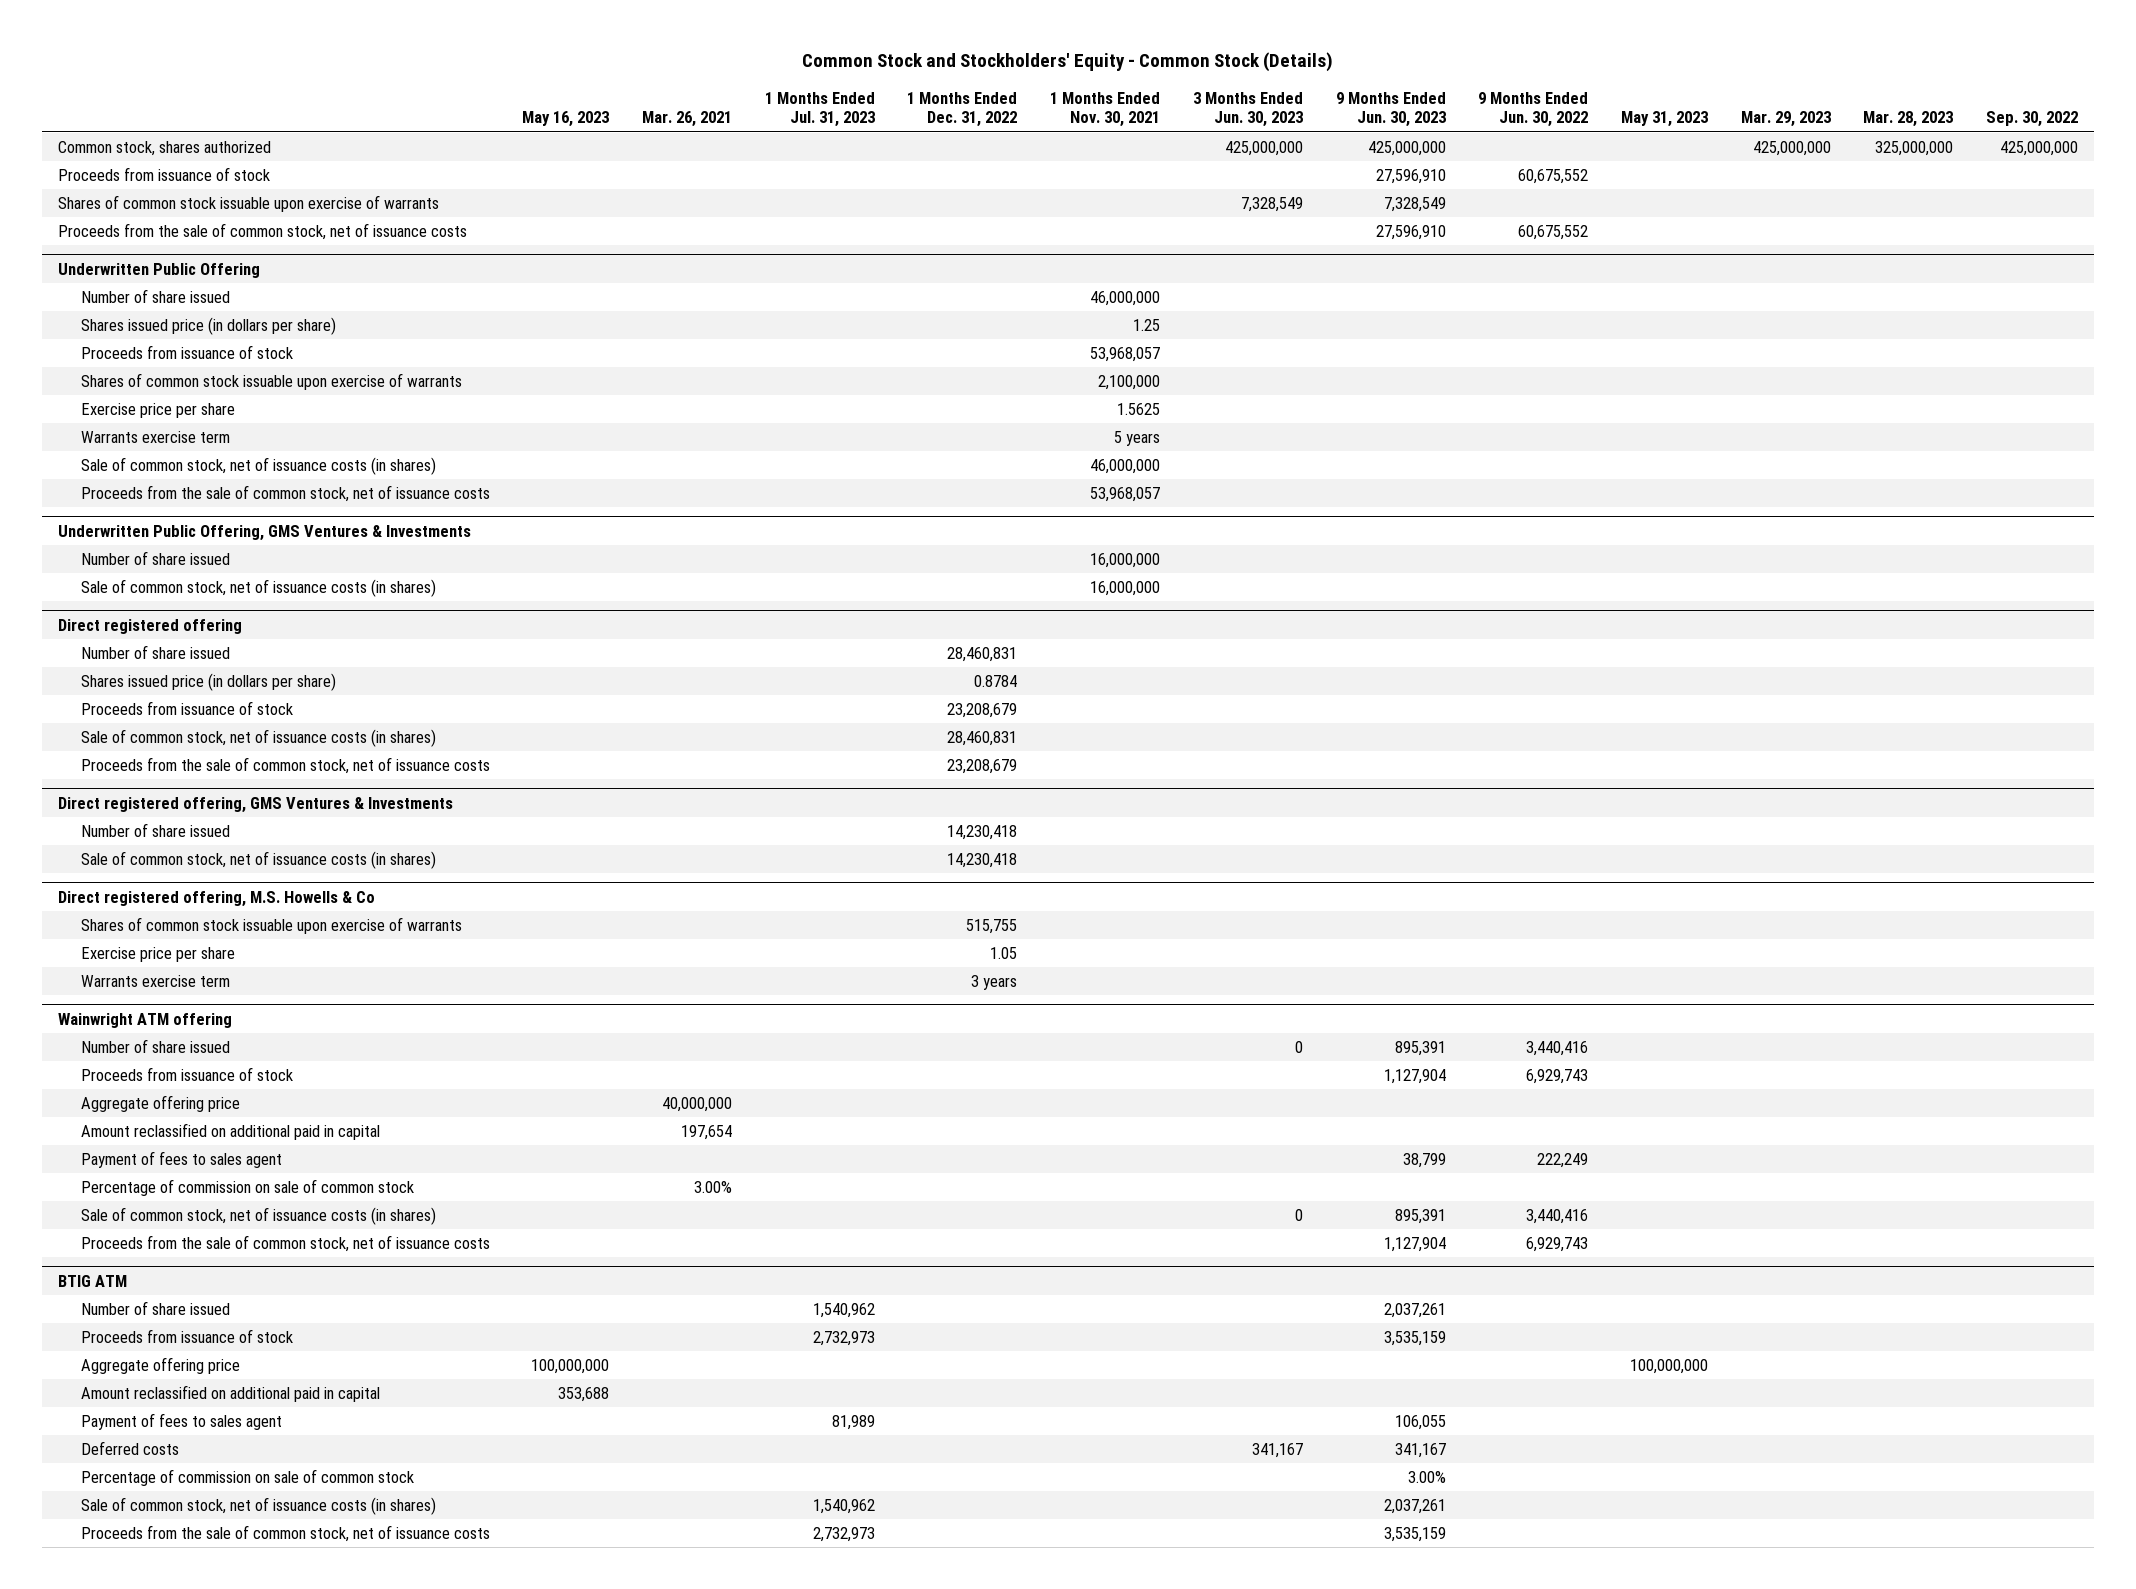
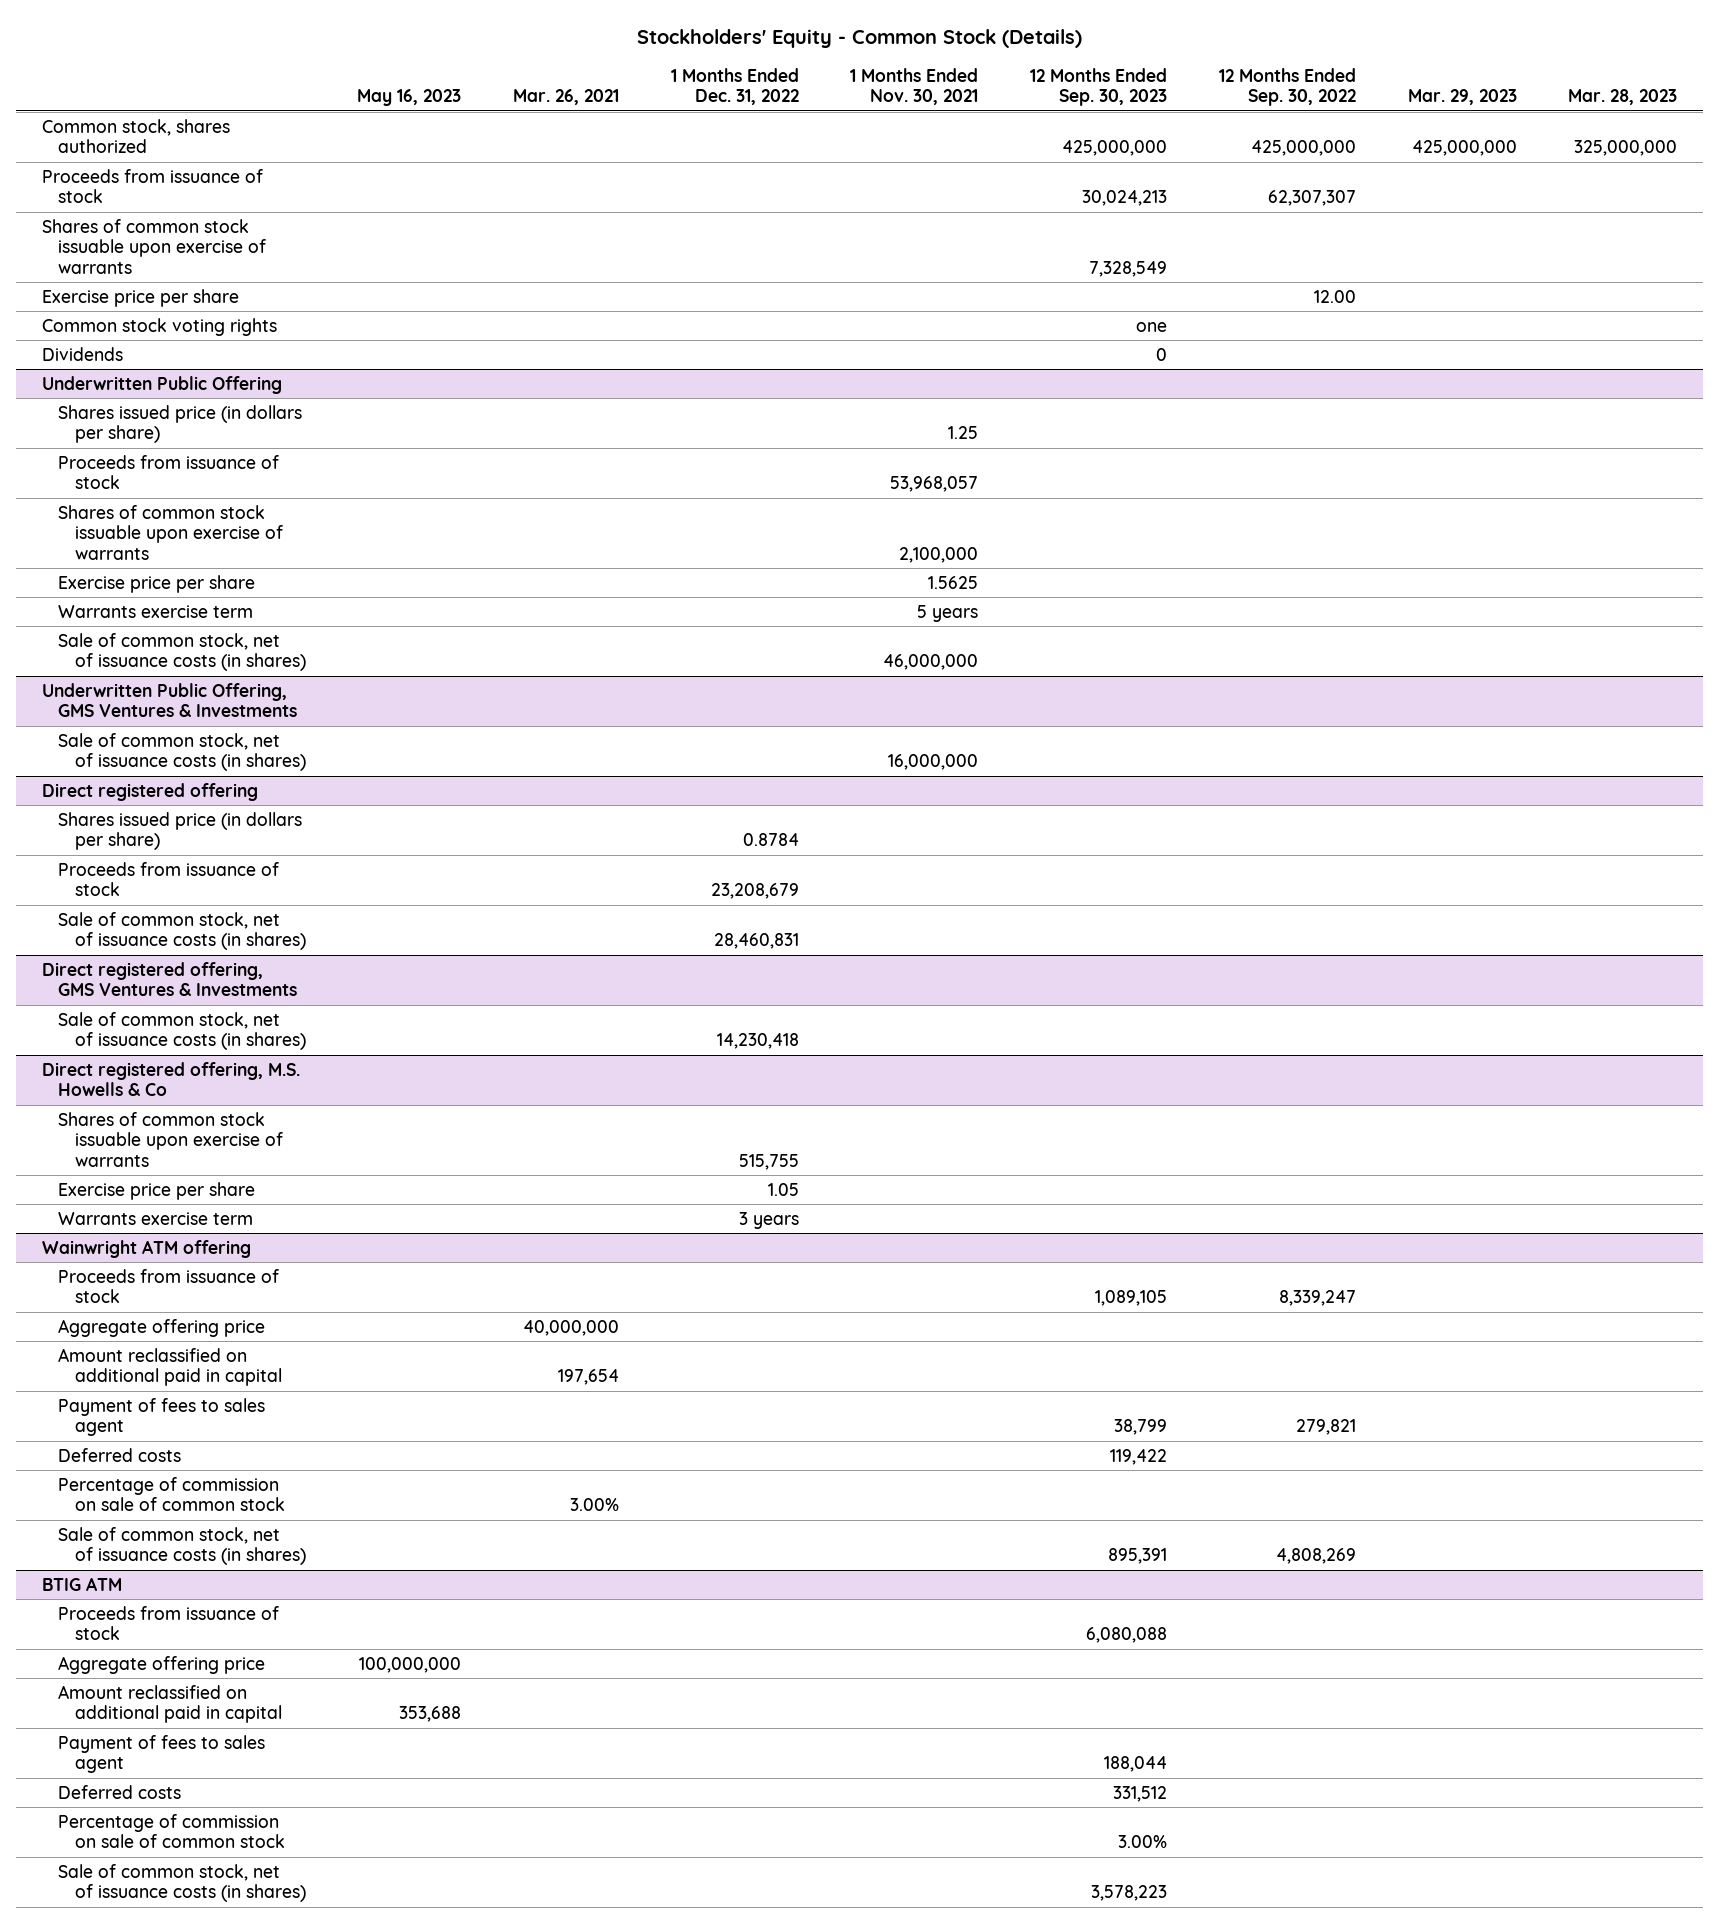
- Common Stock and Stockholders' Equity - Common Stock (Details)
+ Stockholders' Equity - Common Stock (Details)
- | May 16, 2023 | Mar. 26, 2021 | 1 Months Ended Jul. 31, 2023 | 1 Months Ended Dec. 31, 2022 | 1 Months Ended Nov. 30, 2021 | 3 Months Ended Jun. 30, 2023 | 9 Months Ended Jun. 30, 2023 | 9 Months Ended Jun. 30, 2022 | May 31, 2023 | Mar. 29, 2023 | Mar. 28, 2023 | Sep. 30, 2022
+ | May 16, 2023 | Mar. 26, 2021 | 1 Months Ended Dec. 31, 2022 | 1 Months Ended Nov. 30, 2021 | 12 Months Ended Sep. 30, 2023 | 12 Months Ended Sep. 30, 2022 | Mar. 29, 2023 | Mar. 28, 2023
- Proceeds from the sale of common stock, net of issuance costs | | | | | | | 27,596,910 | 60,675,552 | | | |
+ Exercise price per share | | | | | | 12.00 | |
+ Common stock voting rights | | | | | one | | |
+ Dividends | | | | | 0 | | |
@ Underwritten Public Offering
- Number of share issued | | | | | 46,000,000 | | | | | | |
- Proceeds from the sale of common stock, net of issuance costs | | | | | 53,968,057 | | | | | | |
@ Underwritten Public Offering, GMS Ventures & Investments
- Number of share issued | | | | | 16,000,000 | | | | | | |
@ Direct registered offering
- Number of share issued | | | | 28,460,831 | | | | | | | |
- Proceeds from the sale of common stock, net of issuance costs | | | | 23,208,679 | | | | | | | |
@ Direct registered offering, GMS Ventures & Investments
- Number of share issued | | | | 14,230,418 | | | | | | | |
@ Wainwright ATM offering
- Number of share issued | | | | | | 0 | 895,391 | 3,440,416 | | | |
+ Deferred costs | | | | | 119,422 | | |
- Proceeds from the sale of common stock, net of issuance costs | | | | | | | 1,127,904 | 6,929,743 | | | |
@ BTIG ATM
- Number of share issued | | | 1,540,962 | | | | 2,037,261 | | | | |
- Proceeds from the sale of common stock, net of issuance costs | | | 2,732,973 | | | | 3,535,159 | | | | |

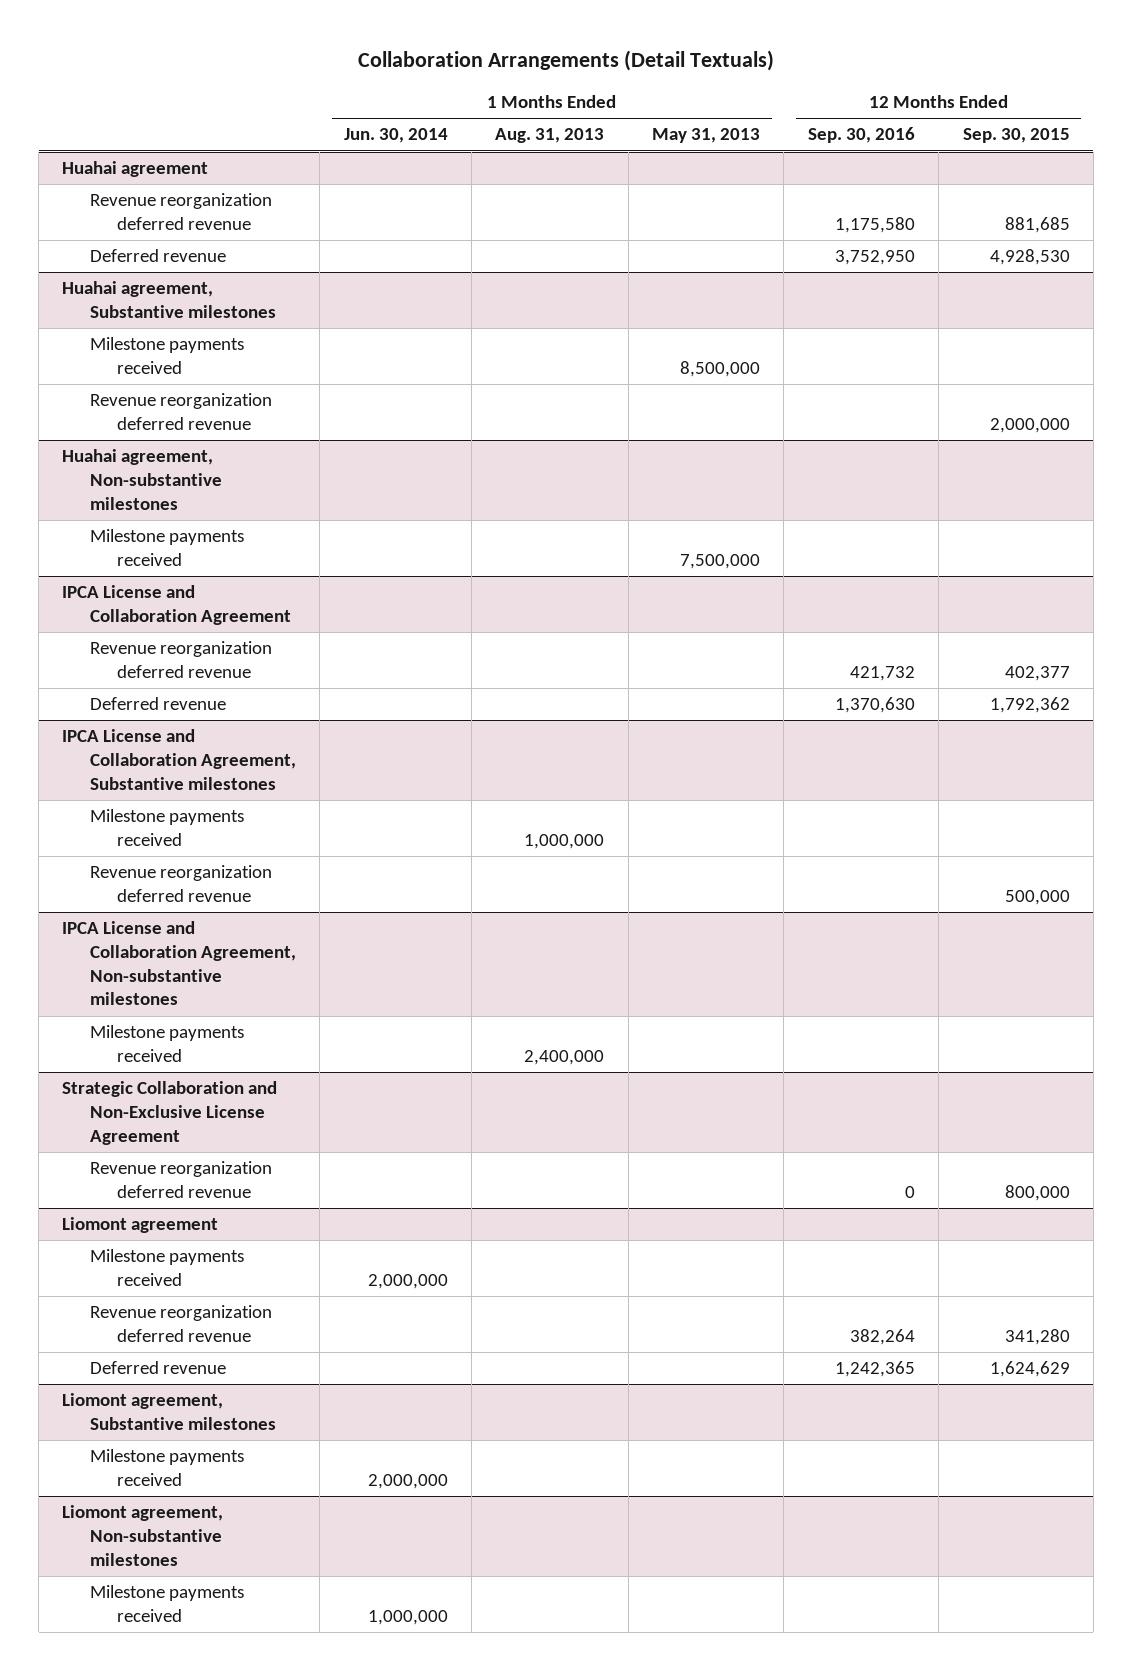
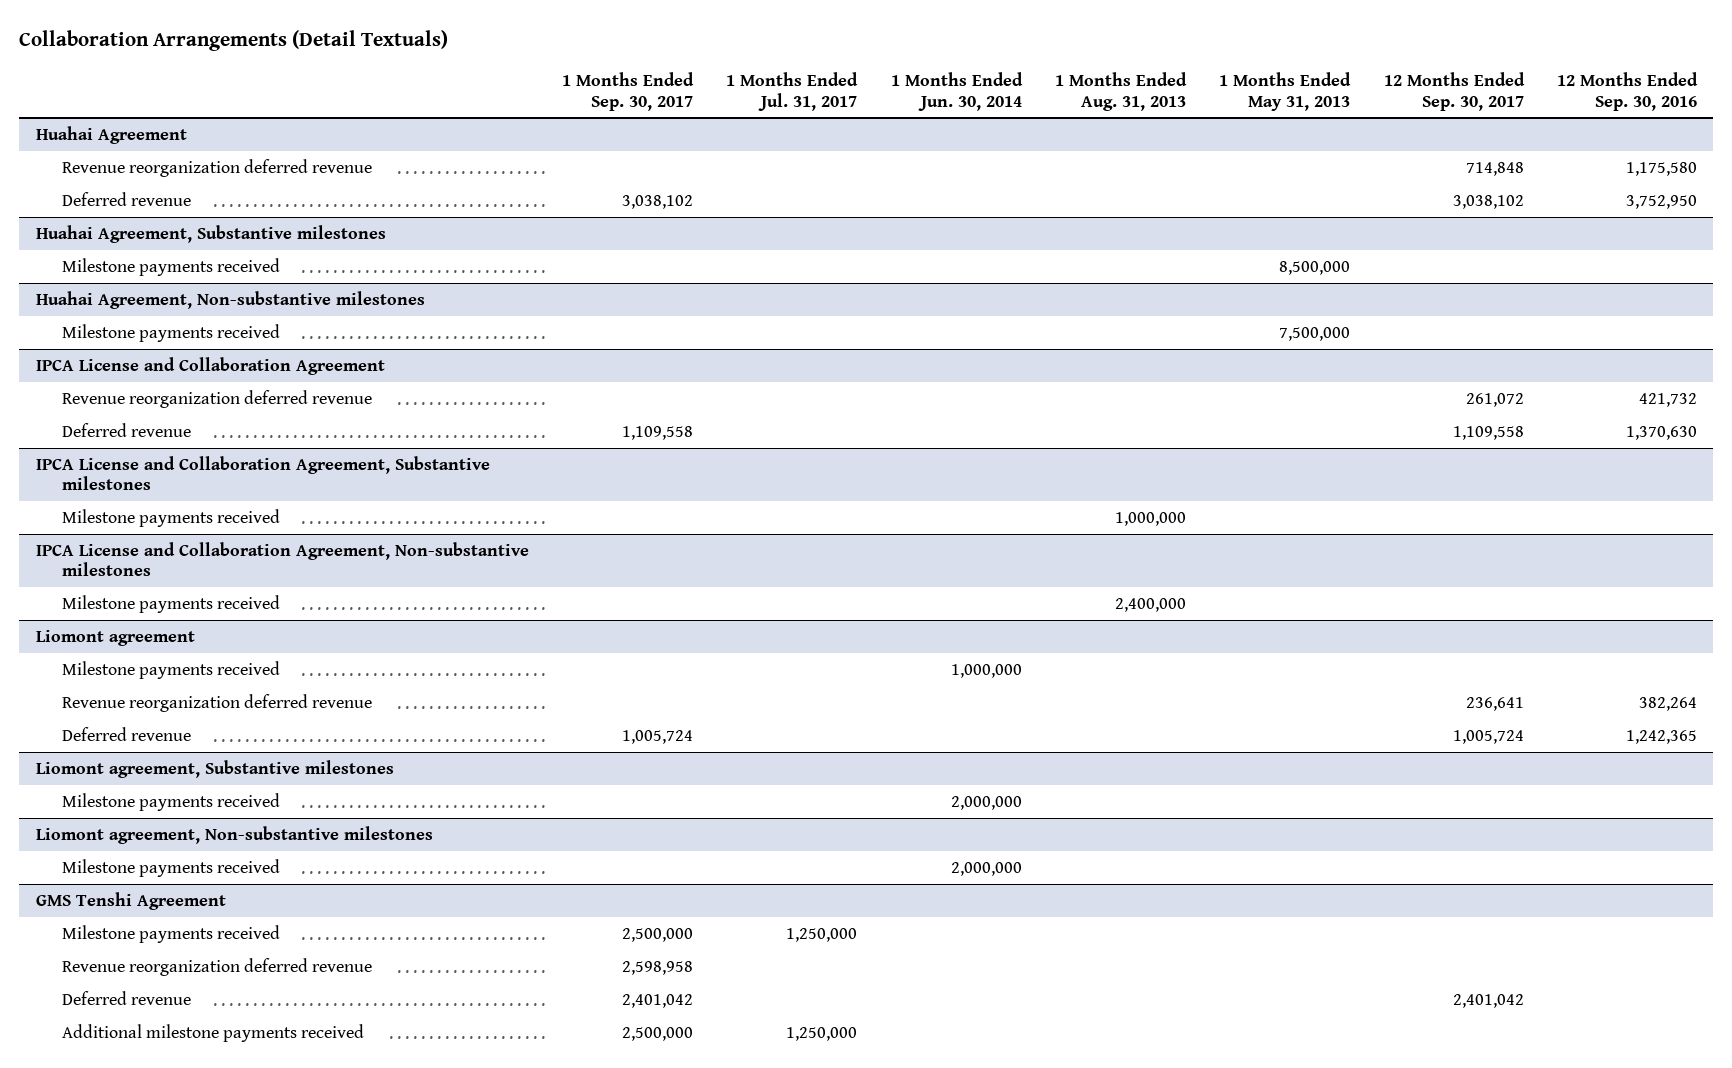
- | 1 Months Ended Jun. 30, 2014 | 1 Months Ended Aug. 31, 2013 | 1 Months Ended May 31, 2013 | 12 Months Ended Sep. 30, 2016 | 12 Months Ended Sep. 30, 2015
+ | 1 Months Ended Sep. 30, 2017 | 1 Months Ended Jul. 31, 2017 | 1 Months Ended Jun. 30, 2014 | 1 Months Ended Aug. 31, 2013 | 1 Months Ended May 31, 2013 | 12 Months Ended Sep. 30, 2017 | 12 Months Ended Sep. 30, 2016
- Huahai agreement
+ Huahai Agreement
- Huahai agreement, Substantive milestones
+ Huahai Agreement, Substantive milestones
- Revenue reorganization deferred revenue | | | | | 2,000,000
- Huahai agreement, Non-substantive milestones
+ Huahai Agreement, Non-substantive milestones
@ IPCA License and Collaboration Agreement, Substantive milestones
- Revenue reorganization deferred revenue | | | | | 500,000
- Strategic Collaboration and Non-Exclusive License Agreement
- Revenue reorganization deferred revenue | | | | 0 | 800,000
@ Liomont agreement
- Milestone payments received | 2,000,000 | | | |
+ Milestone payments received | | | 1,000,000 | | | |
@ Liomont agreement, Non-substantive milestones
- Milestone payments received | 1,000,000 | | | |
+ Milestone payments received | | | 2,000,000 | | | |
+ GMS Tenshi Agreement
+ Milestone payments received | 2,500,000 | 1,250,000 | | | | |
+ Revenue reorganization deferred revenue | 2,598,958 | | | | | |
+ Deferred revenue | 2,401,042 | | | | | 2,401,042 |
+ Additional milestone payments received | 2,500,000 | 1,250,000 | | | | |

